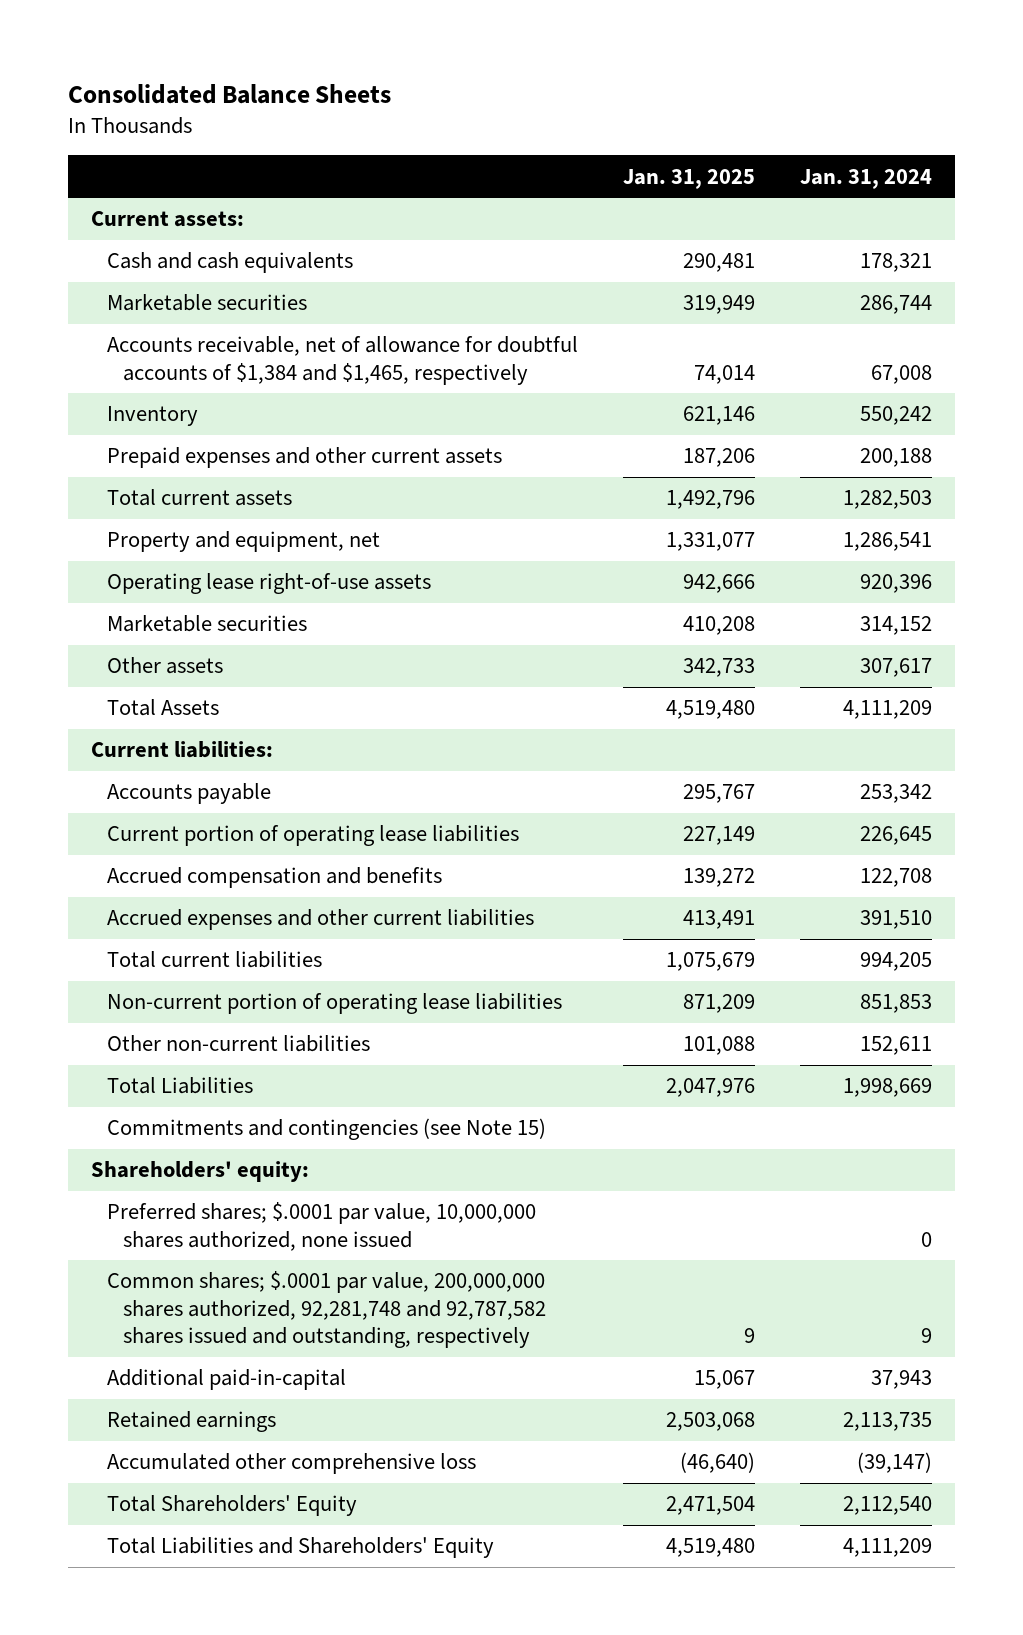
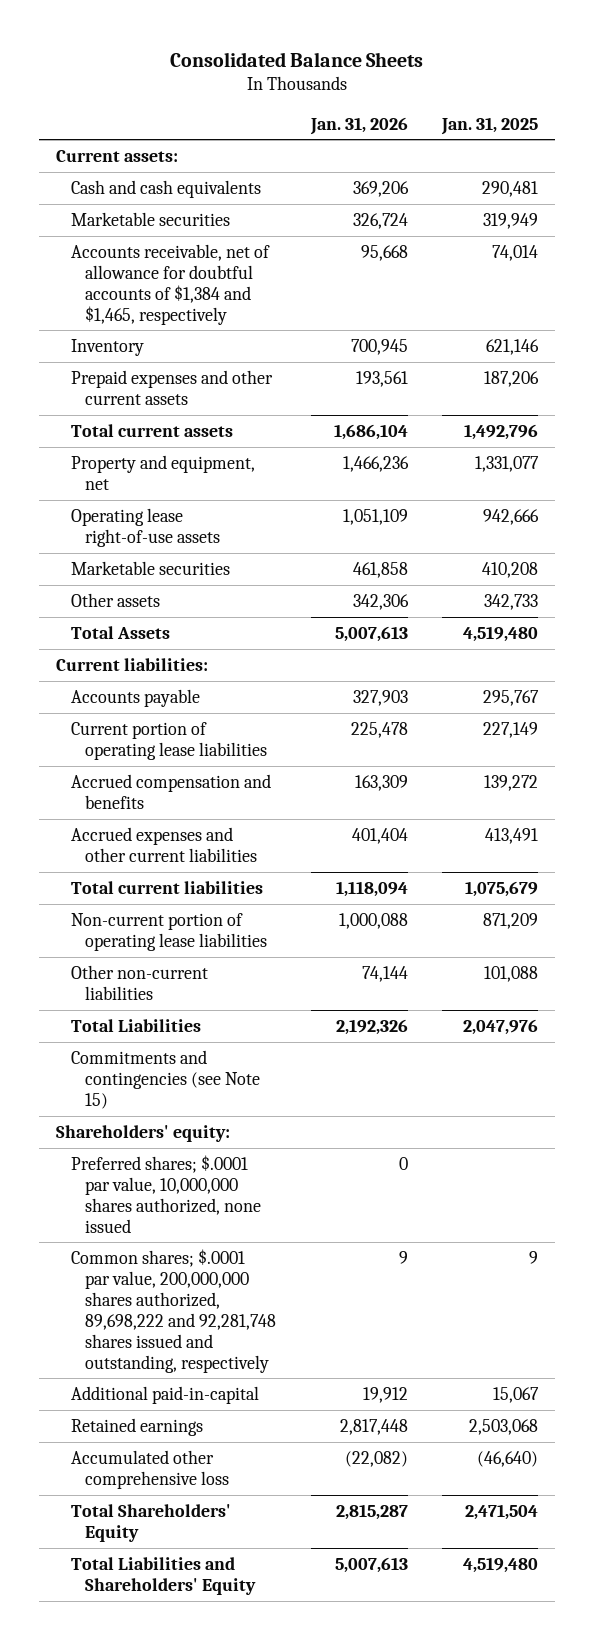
- | Jan. 31, 2025 | Jan. 31, 2024
+ | Jan. 31, 2026 | Jan. 31, 2025
- Common shares; $.0001 par value, 200,000,000 shares authorized, 92,281,748 and 92,787,582 shares issued and outstanding, respectively | 9 | 9
+ Common shares; $.0001 par value, 200,000,000 shares authorized, 89,698,222 and 92,281,748 shares issued and outstanding, respectively | 9 | 9

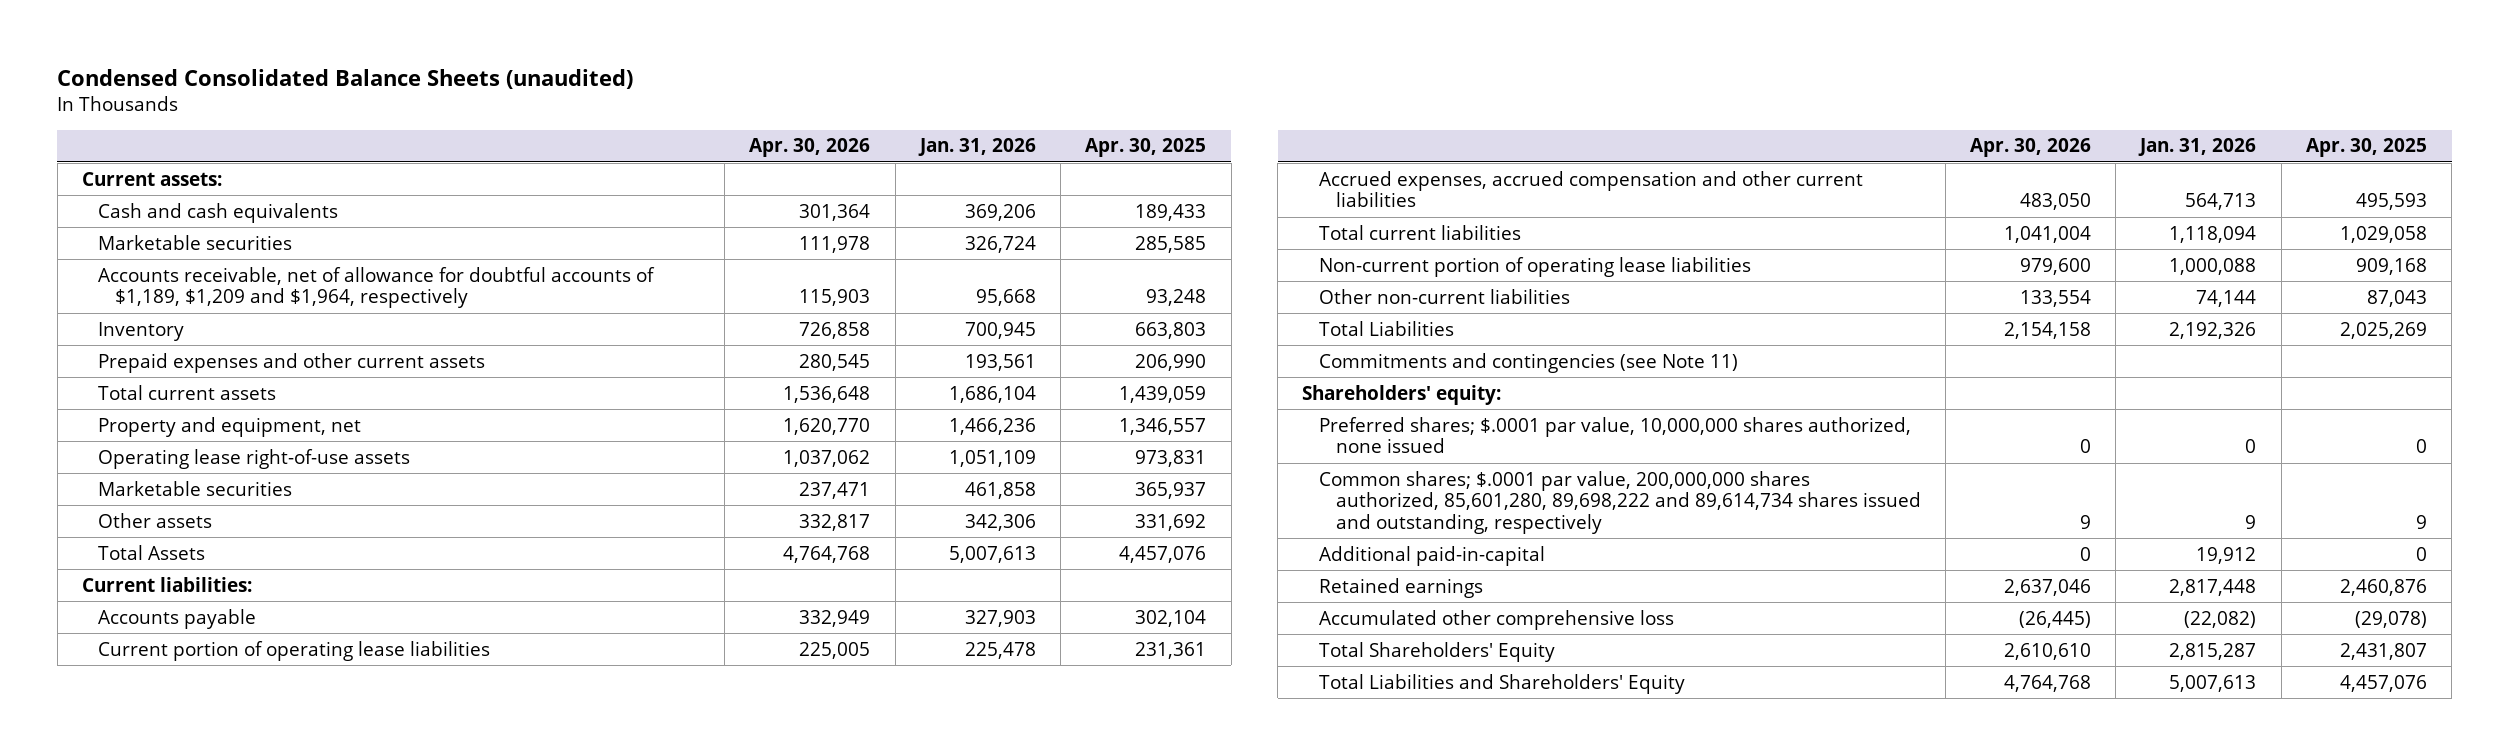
- Consolidated Balance Sheets
+ Condensed Consolidated Balance Sheets (unaudited)
- | Jan. 31, 2026 | Jan. 31, 2025
+ | Apr. 30, 2026 | Jan. 31, 2026 | Apr. 30, 2025
- Accounts receivable, net of allowance for doubtful accounts of $1,384 and $1,465, respectively | 95,668 | 74,014
+ Accounts receivable, net of allowance for doubtful accounts of $1,189, $1,209 and $1,964, respectively | 115,903 | 95,668 | 93,248
- Accrued compensation and benefits | 163,309 | 139,272
- Accrued expenses and other current liabilities | 401,404 | 413,491
+ Accrued expenses, accrued compensation and other current liabilities | 483,050 | 564,713 | 495,593
- Commitments and contingencies (see Note 15)
+ Commitments and contingencies (see Note 11)
- Common shares; $.0001 par value, 200,000,000 shares authorized, 89,698,222 and 92,281,748 shares issued and outstanding, respectively | 9 | 9
+ Common shares; $.0001 par value, 200,000,000 shares authorized, 85,601,280, 89,698,222 and 89,614,734 shares issued and outstanding, respectively | 9 | 9 | 9

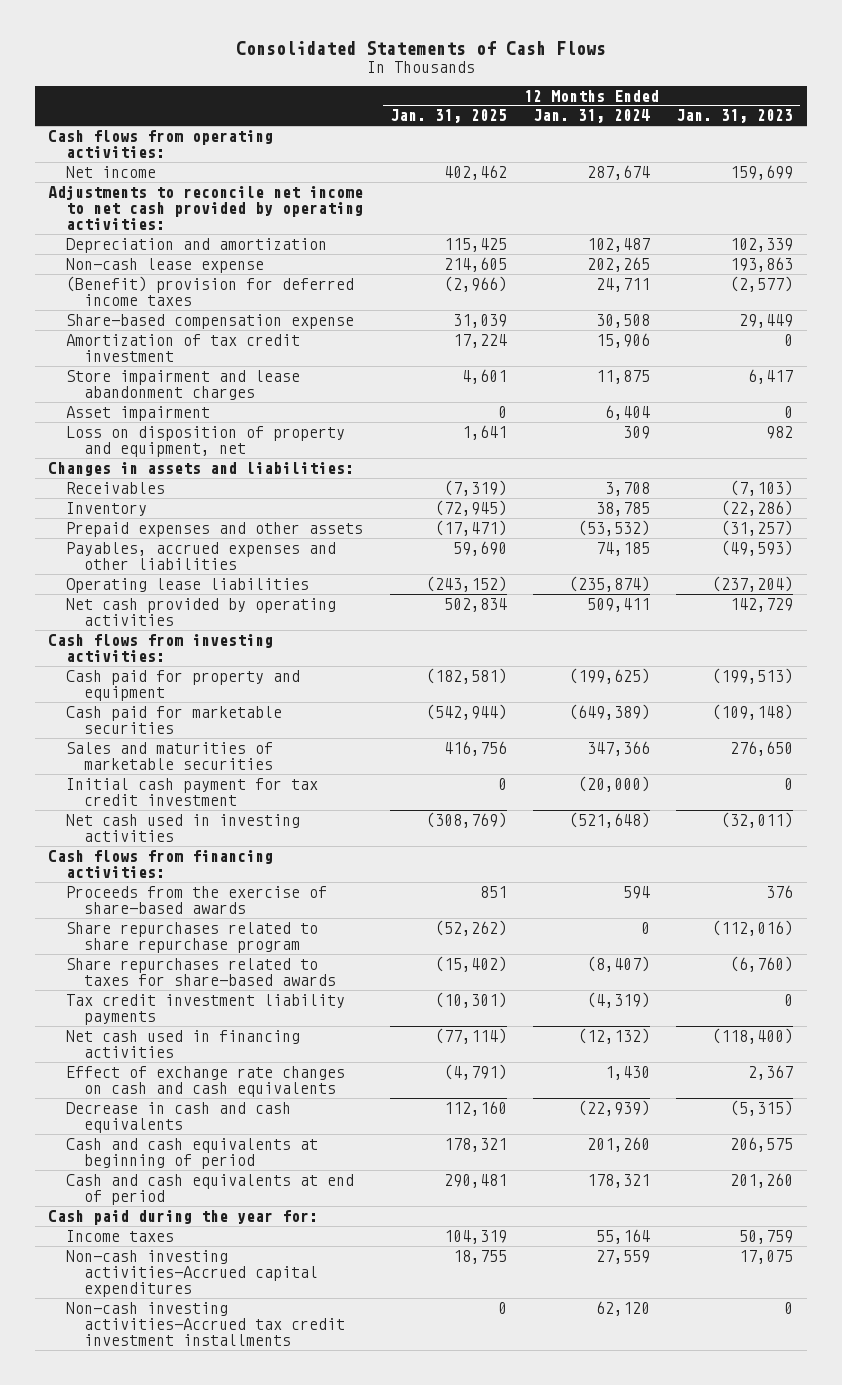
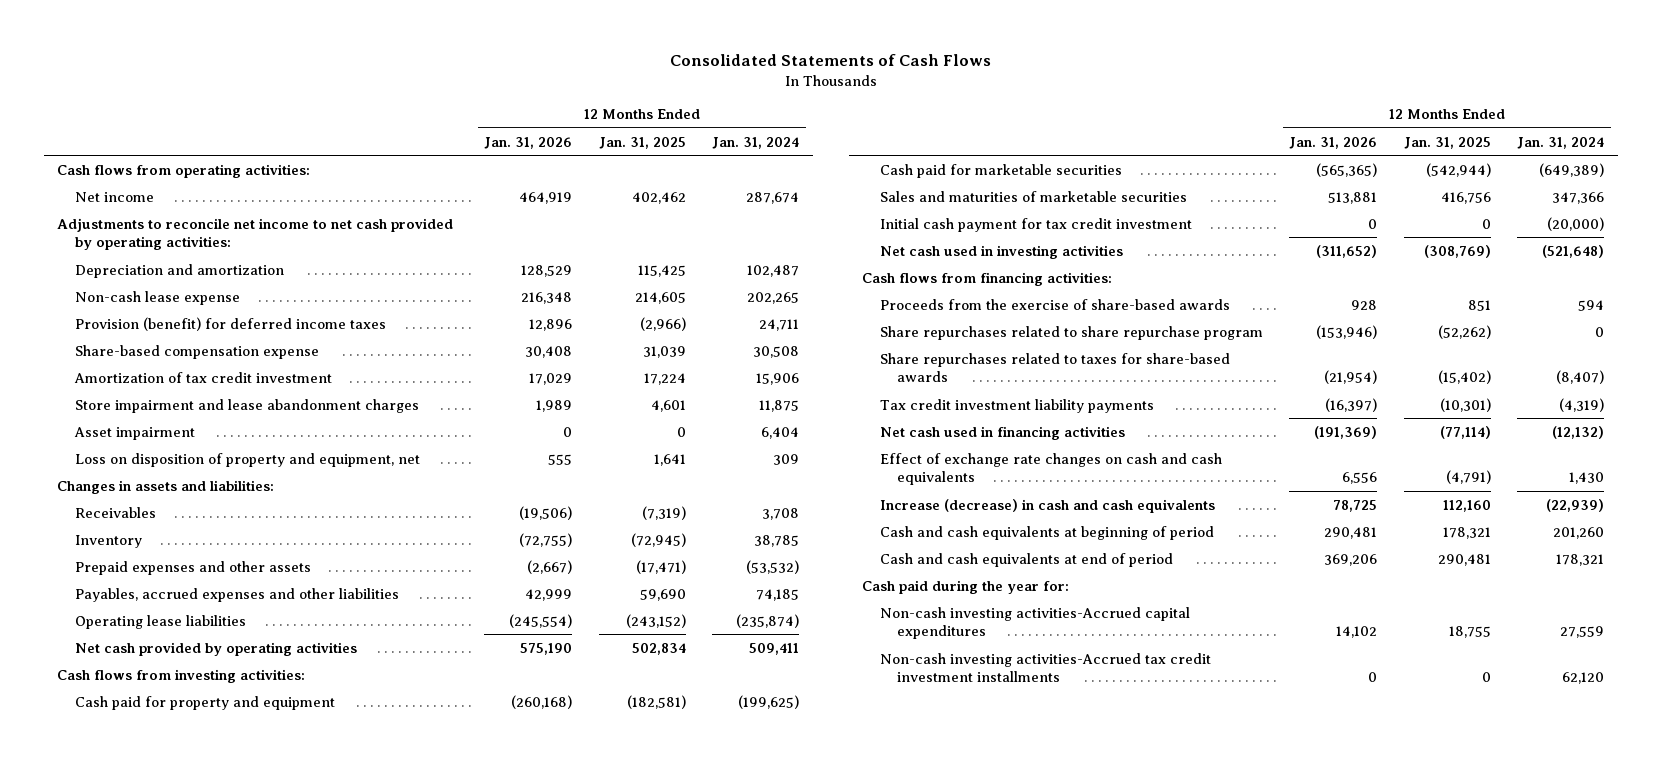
- | 12 Months Ended Jan. 31, 2025 | 12 Months Ended Jan. 31, 2024 | 12 Months Ended Jan. 31, 2023
+ | 12 Months Ended Jan. 31, 2026 | 12 Months Ended Jan. 31, 2025 | 12 Months Ended Jan. 31, 2024
- (Benefit) provision for deferred income taxes | (2,966) | 24,711 | (2,577)
+ Provision (benefit) for deferred income taxes | 12,896 | (2,966) | 24,711
- Decrease in cash and cash equivalents | 112,160 | (22,939) | (5,315)
+ Increase (decrease) in cash and cash equivalents | 78,725 | 112,160 | (22,939)
- Income taxes | 104,319 | 55,164 | 50,759

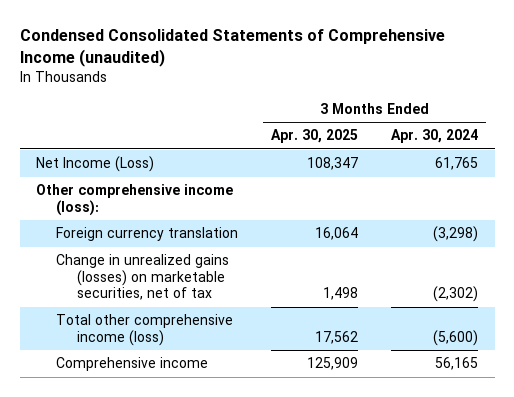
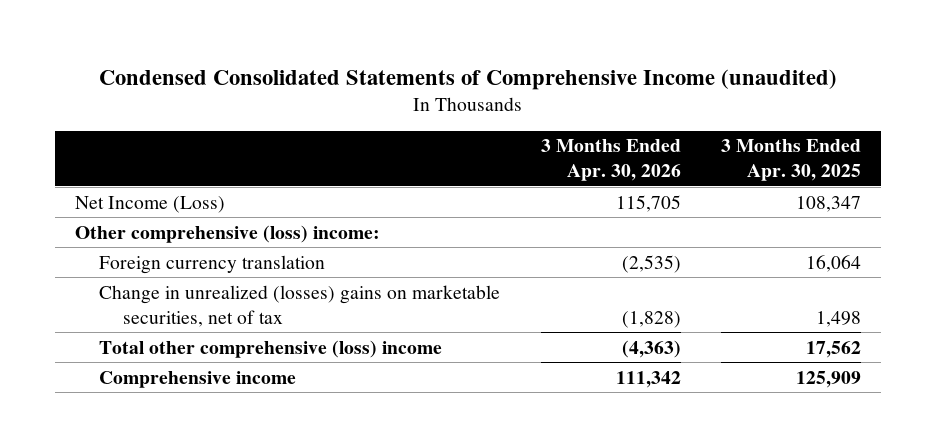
- | 3 Months Ended Apr. 30, 2025 | 3 Months Ended Apr. 30, 2024
+ | 3 Months Ended Apr. 30, 2026 | 3 Months Ended Apr. 30, 2025
- Other comprehensive income (loss):
+ Other comprehensive (loss) income:
- Change in unrealized gains (losses) on marketable securities, net of tax | 1,498 | (2,302)
- Total other comprehensive income (loss) | 17,562 | (5,600)
+ Change in unrealized (losses) gains on marketable securities, net of tax | (1,828) | 1,498
+ Total other comprehensive (loss) income | (4,363) | 17,562

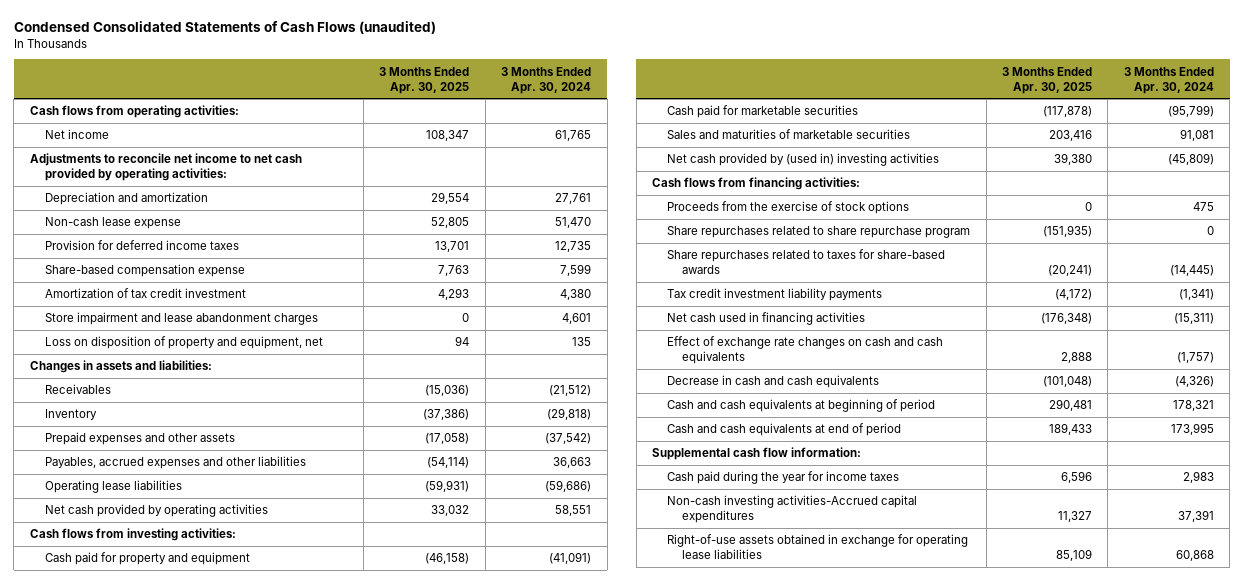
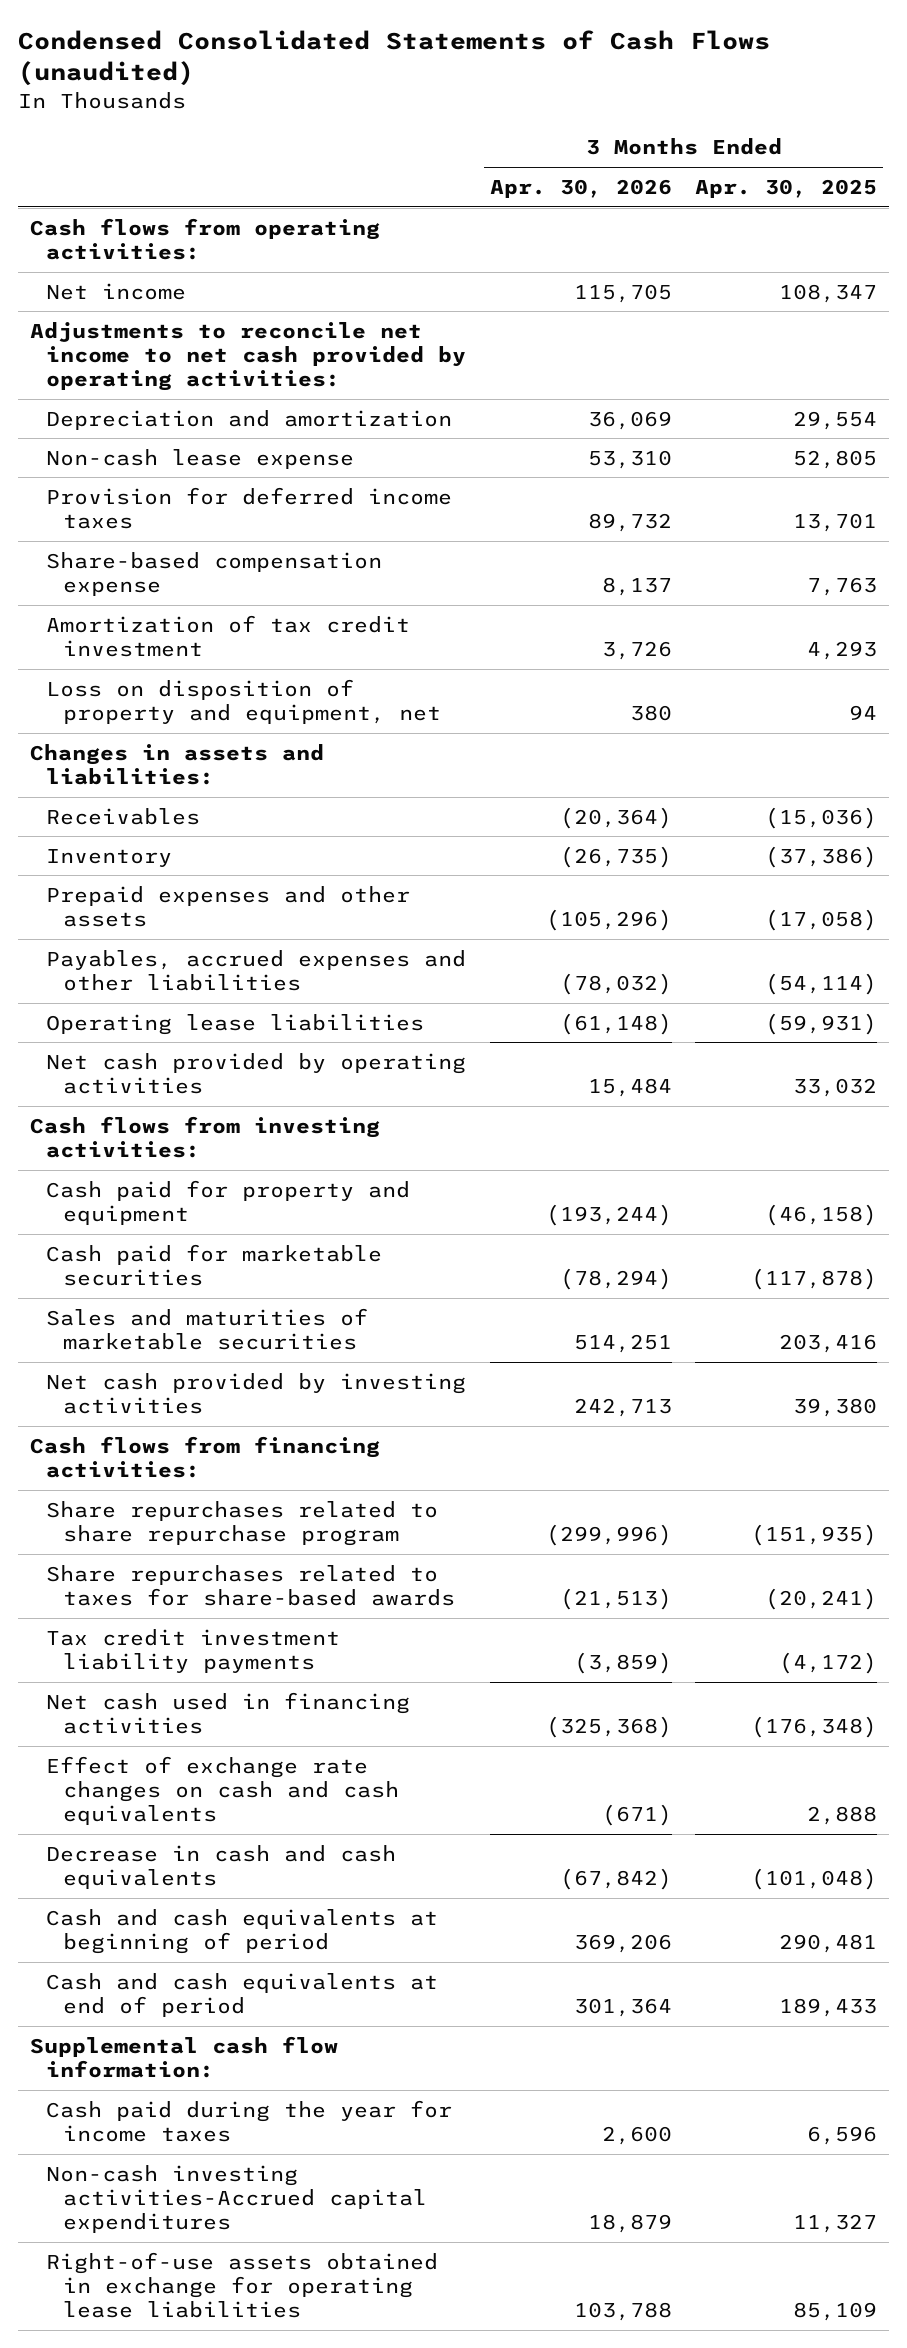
- | 3 Months Ended Apr. 30, 2025 | 3 Months Ended Apr. 30, 2024
+ | 3 Months Ended Apr. 30, 2026 | 3 Months Ended Apr. 30, 2025
- Store impairment and lease abandonment charges | 0 | 4,601
- Net cash provided by (used in) investing activities | 39,380 | (45,809)
+ Net cash provided by investing activities | 242,713 | 39,380
- Proceeds from the exercise of stock options | 0 | 475

